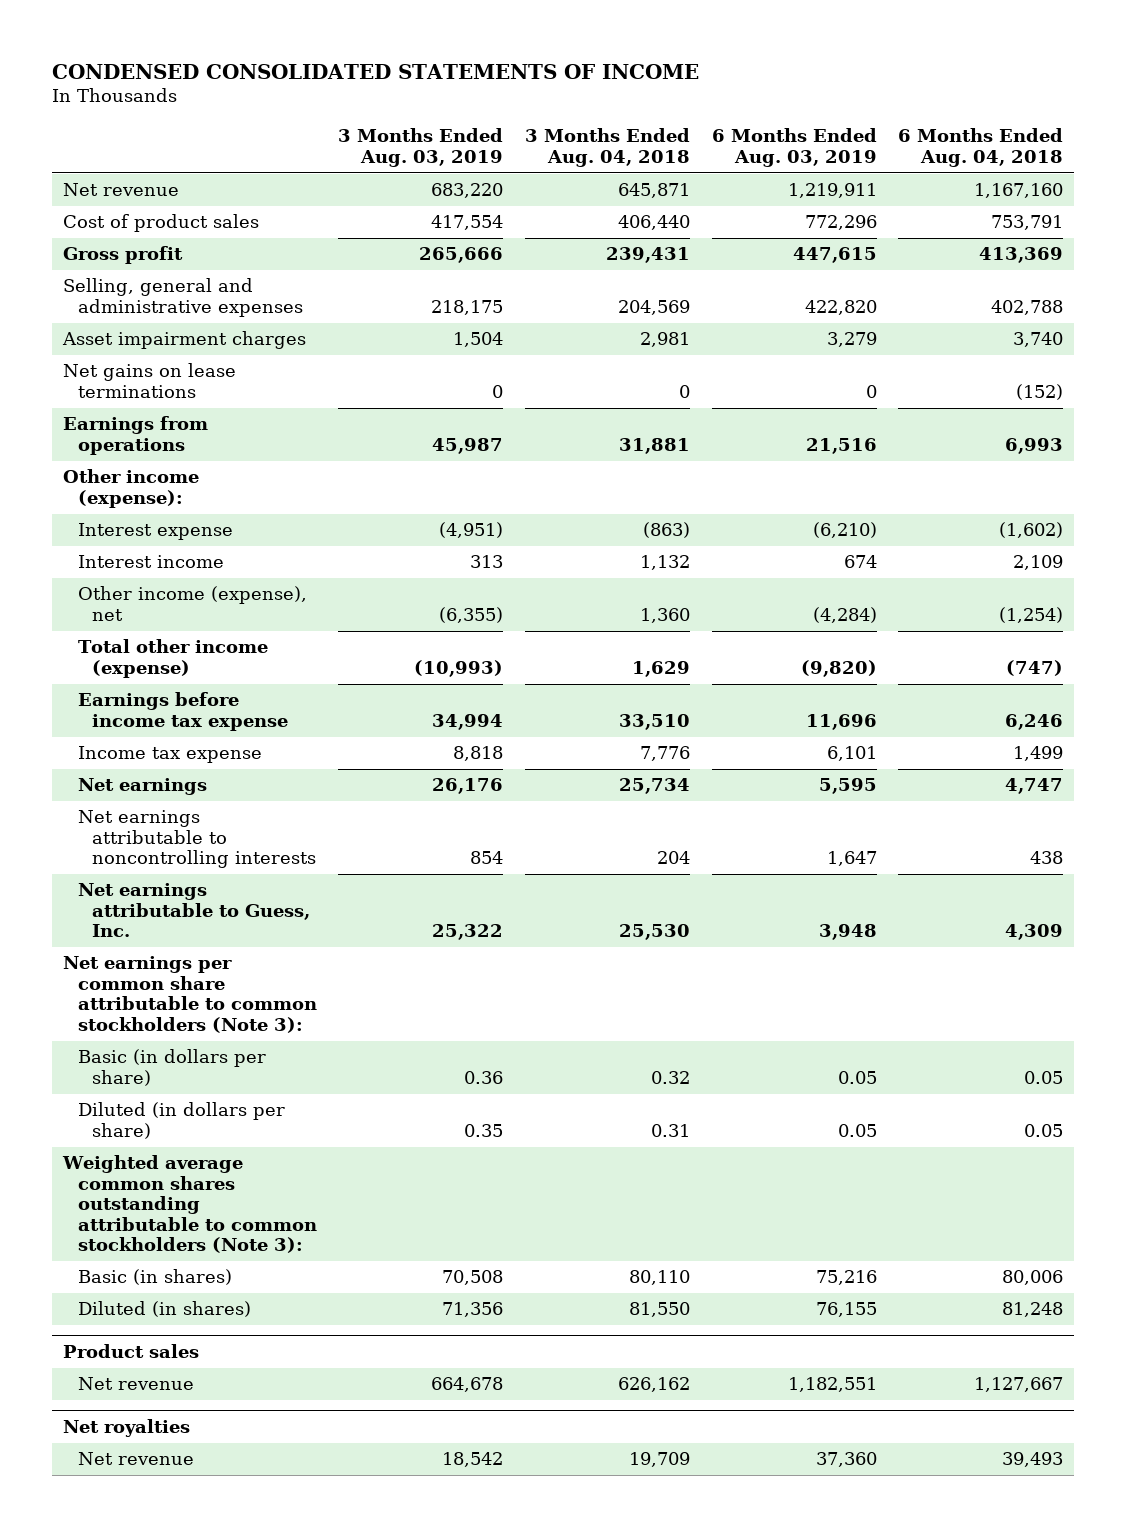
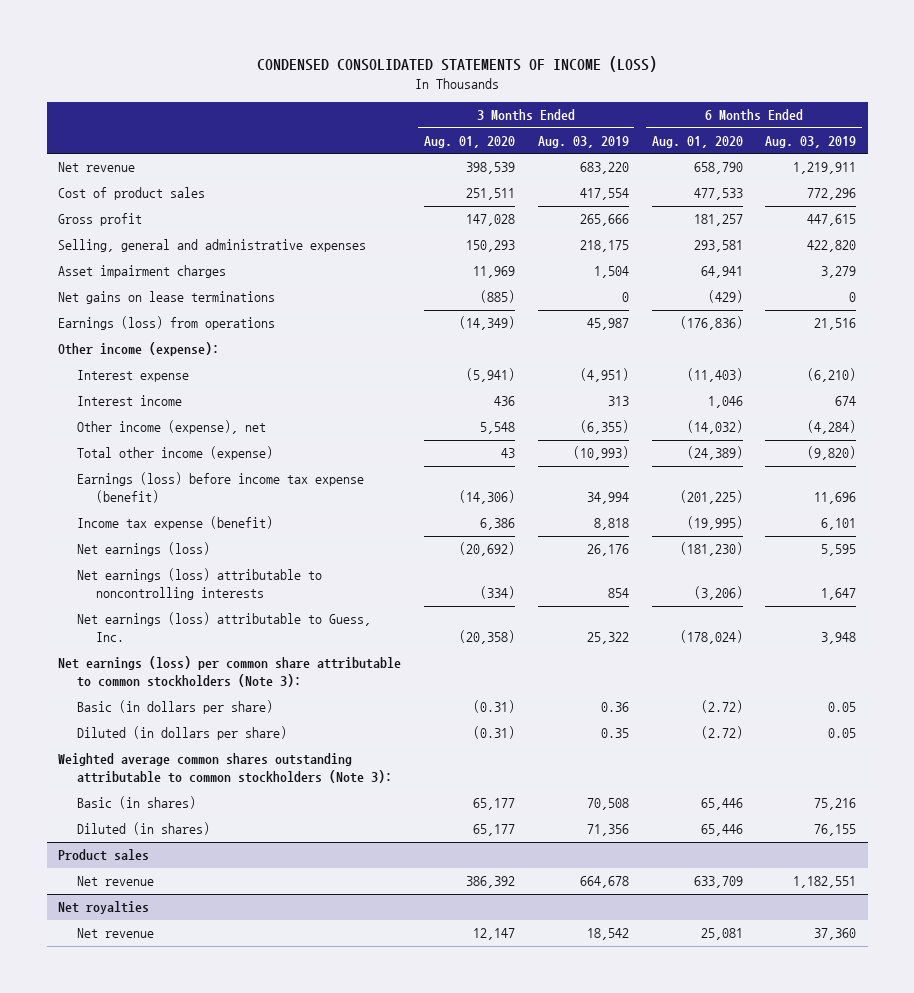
- CONDENSED CONSOLIDATED STATEMENTS OF INCOME
+ CONDENSED CONSOLIDATED STATEMENTS OF INCOME (LOSS)
- | 3 Months Ended Aug. 03, 2019 | 3 Months Ended Aug. 04, 2018 | 6 Months Ended Aug. 03, 2019 | 6 Months Ended Aug. 04, 2018
+ | 3 Months Ended Aug. 01, 2020 | 3 Months Ended Aug. 03, 2019 | 6 Months Ended Aug. 01, 2020 | 6 Months Ended Aug. 03, 2019
- Earnings from operations | 45,987 | 31,881 | 21,516 | 6,993
+ Earnings (loss) from operations | (14,349) | 45,987 | (176,836) | 21,516
- Earnings before income tax expense | 34,994 | 33,510 | 11,696 | 6,246
- Income tax expense | 8,818 | 7,776 | 6,101 | 1,499
- Net earnings | 26,176 | 25,734 | 5,595 | 4,747
- Net earnings attributable to noncontrolling interests | 854 | 204 | 1,647 | 438
- Net earnings attributable to Guess, Inc. | 25,322 | 25,530 | 3,948 | 4,309
- Net earnings per common share attributable to common stockholders (Note 3):
+ Earnings (loss) before income tax expense (benefit) | (14,306) | 34,994 | (201,225) | 11,696
+ Income tax expense (benefit) | 6,386 | 8,818 | (19,995) | 6,101
+ Net earnings (loss) | (20,692) | 26,176 | (181,230) | 5,595
+ Net earnings (loss) attributable to noncontrolling interests | (334) | 854 | (3,206) | 1,647
+ Net earnings (loss) attributable to Guess, Inc. | (20,358) | 25,322 | (178,024) | 3,948
+ Net earnings (loss) per common share attributable to common stockholders (Note 3):

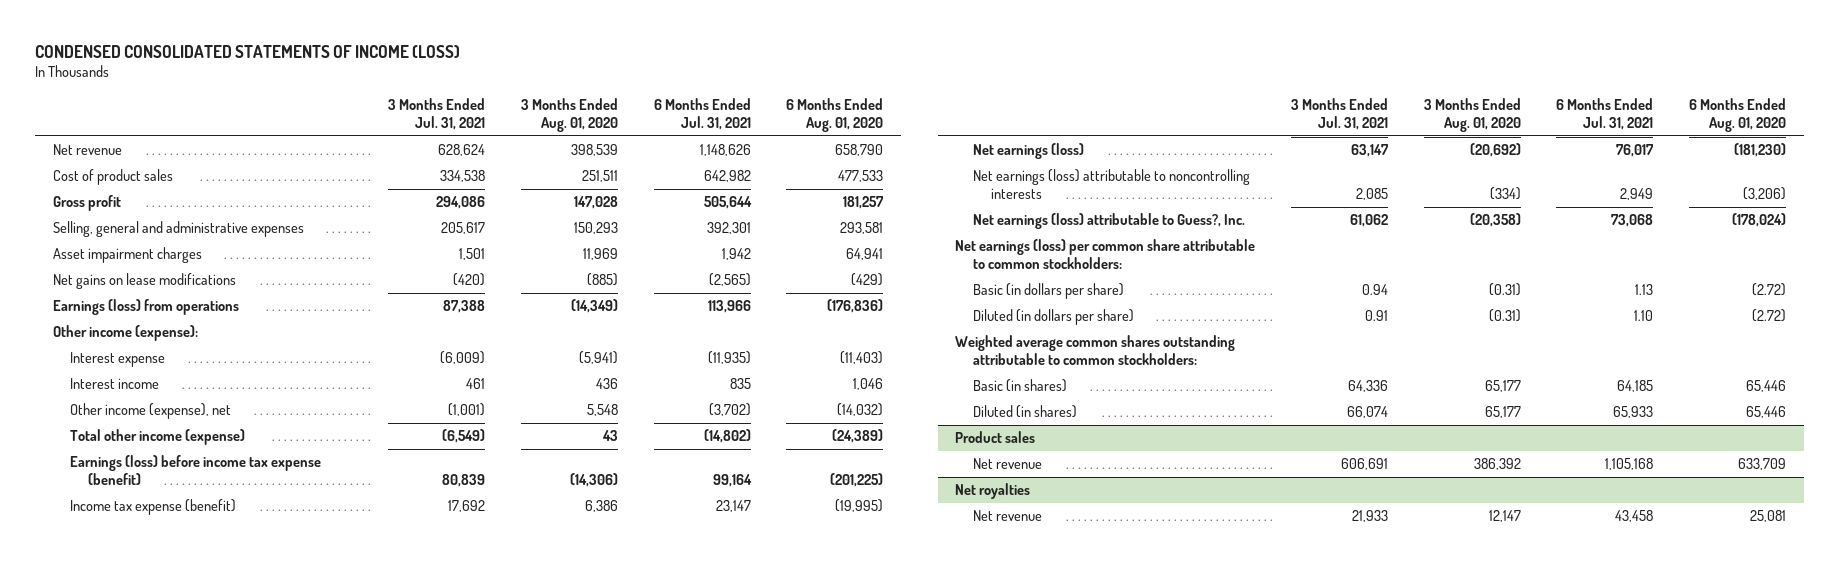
- | 3 Months Ended Aug. 01, 2020 | 3 Months Ended Aug. 03, 2019 | 6 Months Ended Aug. 01, 2020 | 6 Months Ended Aug. 03, 2019
+ | 3 Months Ended Jul. 31, 2021 | 3 Months Ended Aug. 01, 2020 | 6 Months Ended Jul. 31, 2021 | 6 Months Ended Aug. 01, 2020
- Net gains on lease terminations | (885) | 0 | (429) | 0
+ Net gains on lease modifications | (420) | (885) | (2,565) | (429)
- Net earnings (loss) attributable to Guess, Inc. | (20,358) | 25,322 | (178,024) | 3,948
- Net earnings (loss) per common share attributable to common stockholders (Note 3):
+ Net earnings (loss) attributable to Guess?, Inc. | 61,062 | (20,358) | 73,068 | (178,024)
+ Net earnings (loss) per common share attributable to common stockholders:
- Weighted average common shares outstanding attributable to common stockholders (Note 3):
+ Weighted average common shares outstanding attributable to common stockholders:

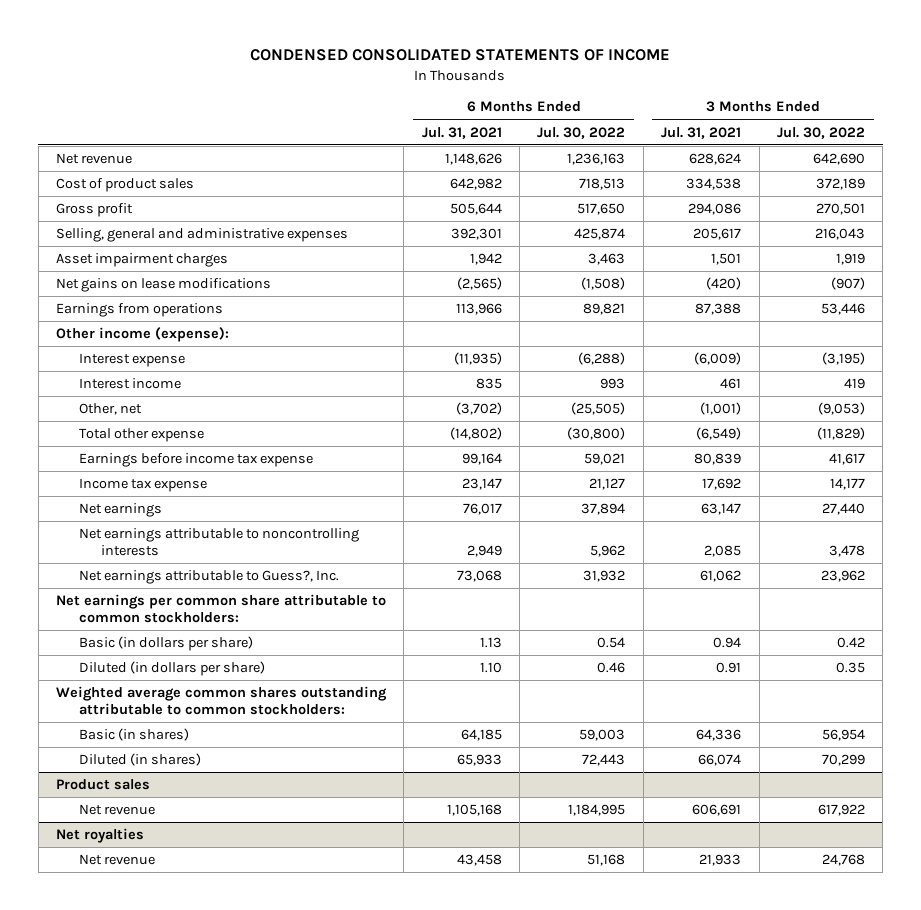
- CONDENSED CONSOLIDATED STATEMENTS OF INCOME (LOSS)
+ CONDENSED CONSOLIDATED STATEMENTS OF INCOME
- | 3 Months Ended Jul. 31, 2021 | 3 Months Ended Aug. 01, 2020 | 6 Months Ended Jul. 31, 2021 | 6 Months Ended Aug. 01, 2020
+ | 6 Months Ended Jul. 31, 2021 | 6 Months Ended Jul. 30, 2022 | 3 Months Ended Jul. 31, 2021 | 3 Months Ended Jul. 30, 2022
- Earnings (loss) from operations | 87,388 | (14,349) | 113,966 | (176,836)
+ Earnings from operations | 113,966 | 89,821 | 87,388 | 53,446
- Other income (expense), net | (1,001) | 5,548 | (3,702) | (14,032)
- Total other income (expense) | (6,549) | 43 | (14,802) | (24,389)
- Earnings (loss) before income tax expense (benefit) | 80,839 | (14,306) | 99,164 | (201,225)
- Income tax expense (benefit) | 17,692 | 6,386 | 23,147 | (19,995)
- Net earnings (loss) | 63,147 | (20,692) | 76,017 | (181,230)
- Net earnings (loss) attributable to noncontrolling interests | 2,085 | (334) | 2,949 | (3,206)
- Net earnings (loss) attributable to Guess?, Inc. | 61,062 | (20,358) | 73,068 | (178,024)
- Net earnings (loss) per common share attributable to common stockholders:
+ Other, net | (3,702) | (25,505) | (1,001) | (9,053)
+ Total other expense | (14,802) | (30,800) | (6,549) | (11,829)
+ Earnings before income tax expense | 99,164 | 59,021 | 80,839 | 41,617
+ Income tax expense | 23,147 | 21,127 | 17,692 | 14,177
+ Net earnings | 76,017 | 37,894 | 63,147 | 27,440
+ Net earnings attributable to noncontrolling interests | 2,949 | 5,962 | 2,085 | 3,478
+ Net earnings attributable to Guess?, Inc. | 73,068 | 31,932 | 61,062 | 23,962
+ Net earnings per common share attributable to common stockholders:

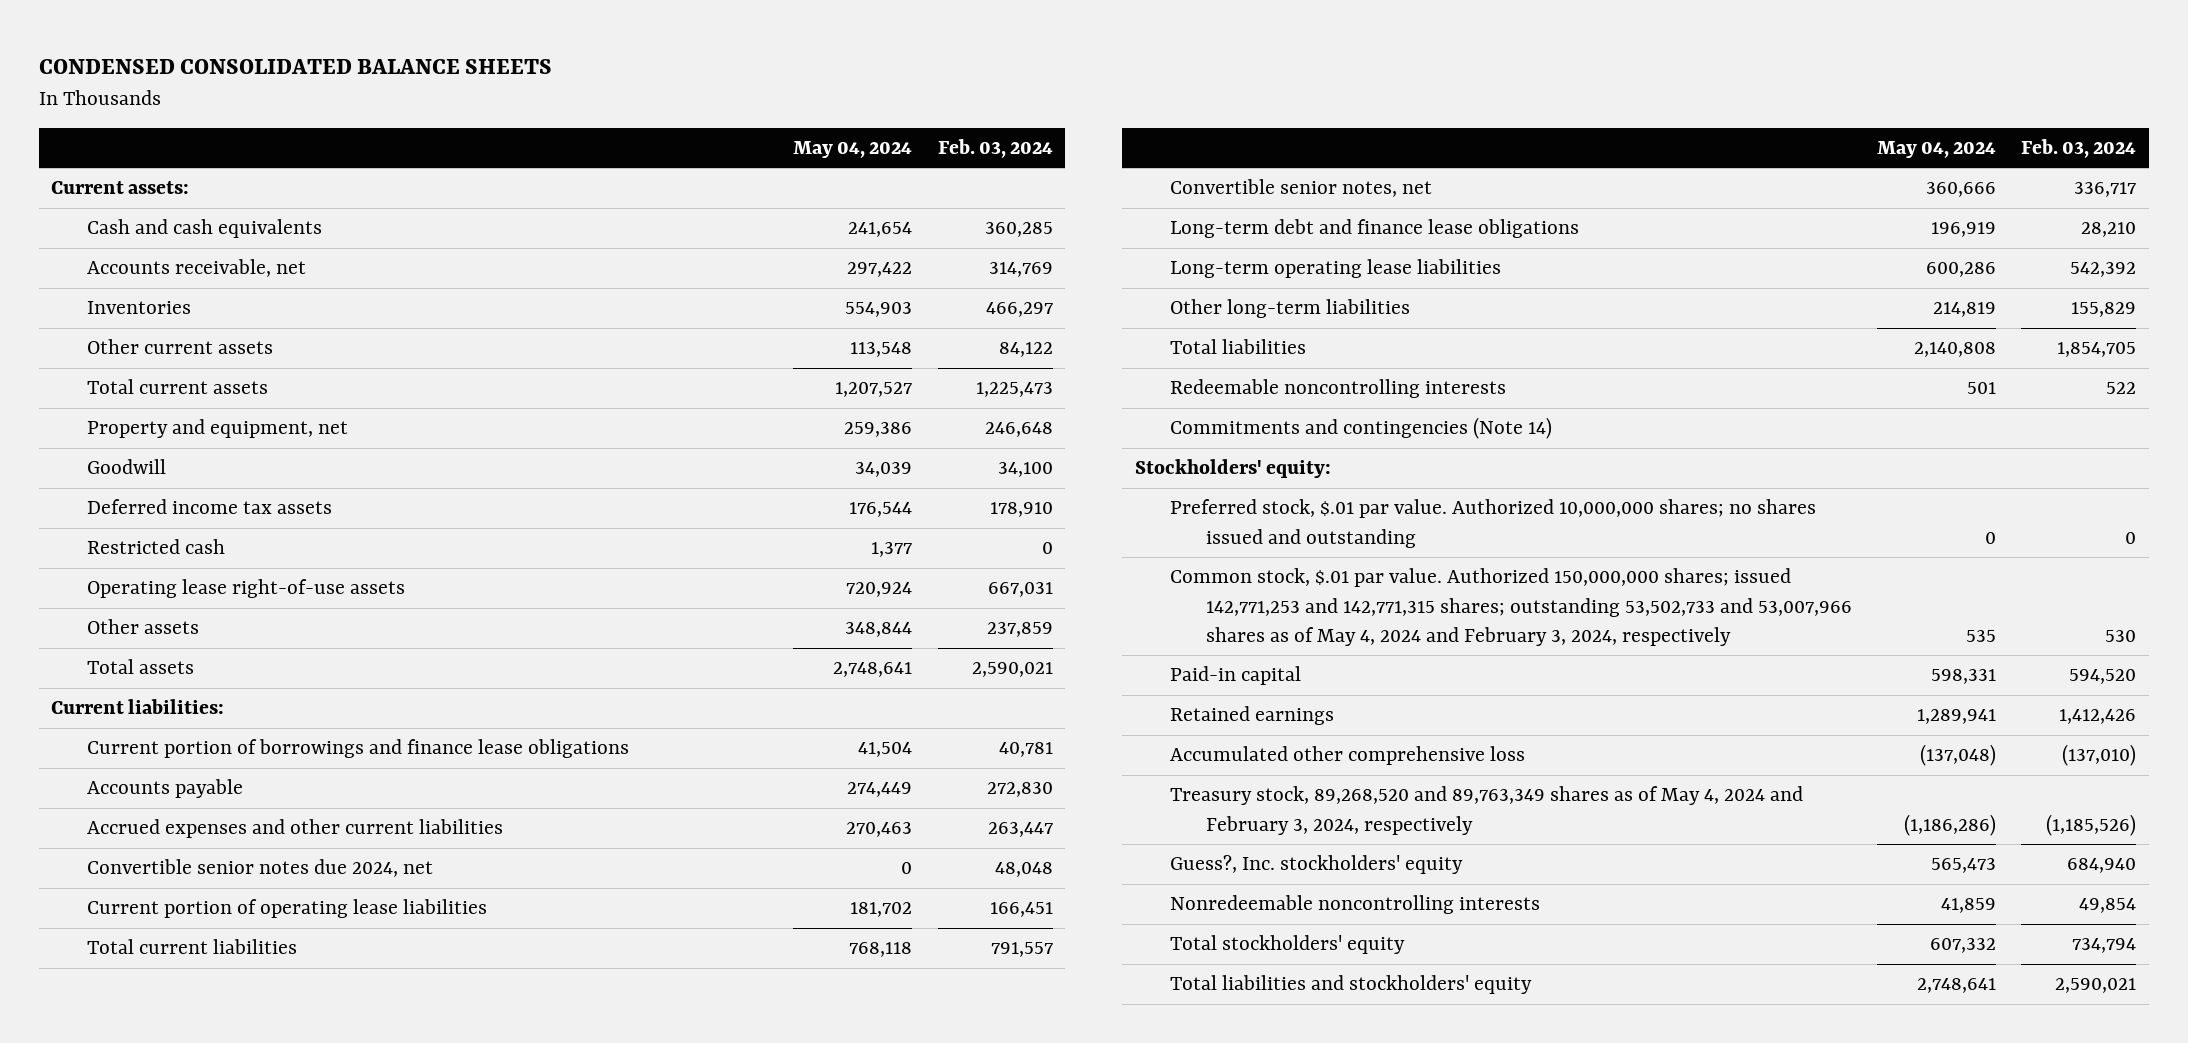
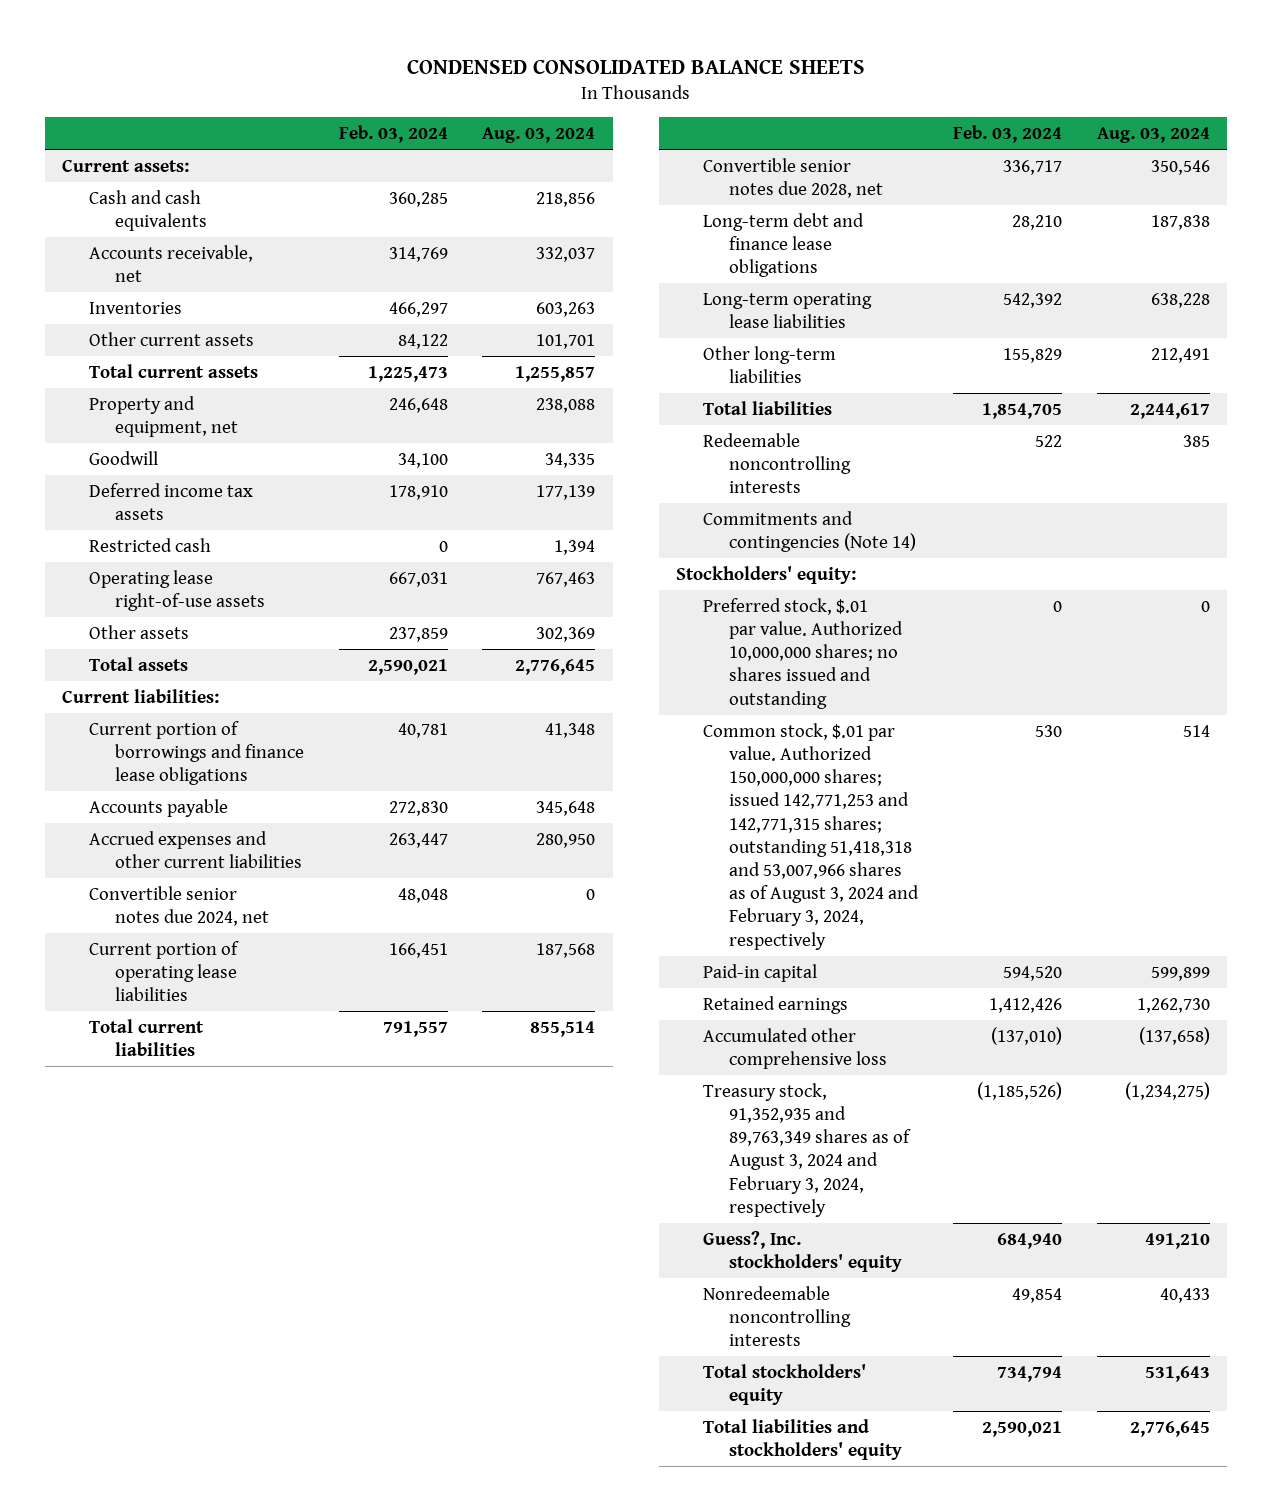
- | May 04, 2024 | Feb. 03, 2024
+ | Feb. 03, 2024 | Aug. 03, 2024
- Convertible senior notes, net | 360,666 | 336,717
+ Convertible senior notes due 2028, net | 336,717 | 350,546
- Common stock, $.01 par value. Authorized 150,000,000 shares; issued 142,771,253 and 142,771,315 shares; outstanding 53,502,733 and 53,007,966 shares as of May 4, 2024 and February 3, 2024, respectively | 535 | 530
+ Common stock, $.01 par value. Authorized 150,000,000 shares; issued 142,771,253 and 142,771,315 shares; outstanding 51,418,318 and 53,007,966 shares as of August 3, 2024 and February 3, 2024, respectively | 530 | 514
- Treasury stock, 89,268,520 and 89,763,349 shares as of May 4, 2024 and February 3, 2024, respectively | (1,186,286) | (1,185,526)
+ Treasury stock, 91,352,935 and 89,763,349 shares as of August 3, 2024 and February 3, 2024, respectively | (1,185,526) | (1,234,275)

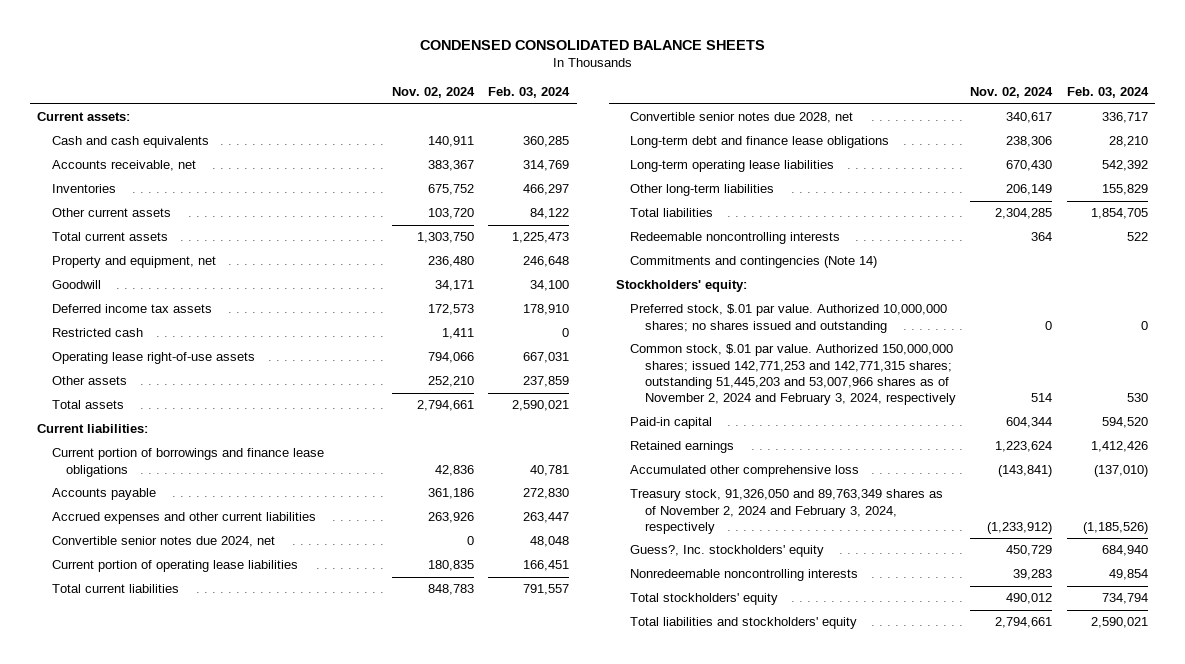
- | Feb. 03, 2024 | Aug. 03, 2024
+ | Nov. 02, 2024 | Feb. 03, 2024
- Common stock, $.01 par value. Authorized 150,000,000 shares; issued 142,771,253 and 142,771,315 shares; outstanding 51,418,318 and 53,007,966 shares as of August 3, 2024 and February 3, 2024, respectively | 530 | 514
+ Common stock, $.01 par value. Authorized 150,000,000 shares; issued 142,771,253 and 142,771,315 shares; outstanding 51,445,203 and 53,007,966 shares as of November 2, 2024 and February 3, 2024, respectively | 514 | 530
- Treasury stock, 91,352,935 and 89,763,349 shares as of August 3, 2024 and February 3, 2024, respectively | (1,185,526) | (1,234,275)
+ Treasury stock, 91,326,050 and 89,763,349 shares as of November 2, 2024 and February 3, 2024, respectively | (1,233,912) | (1,185,526)

